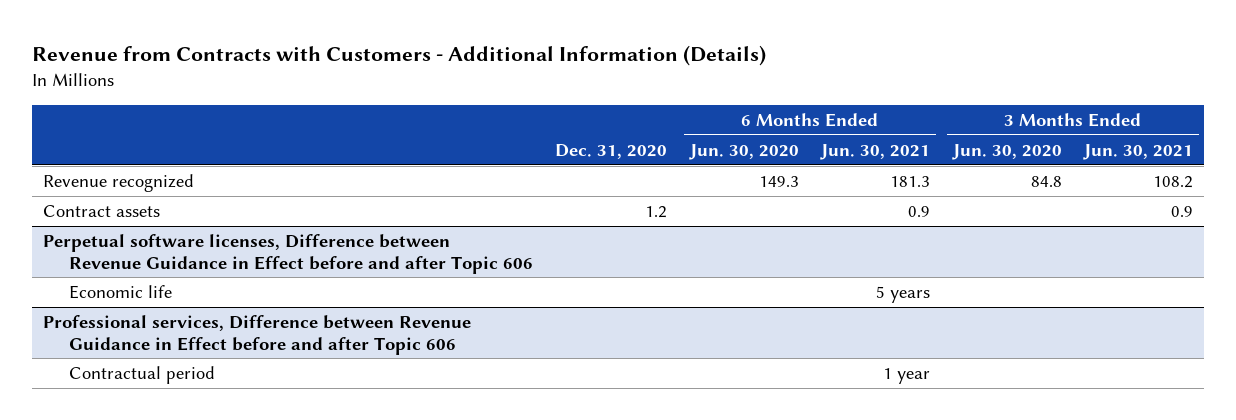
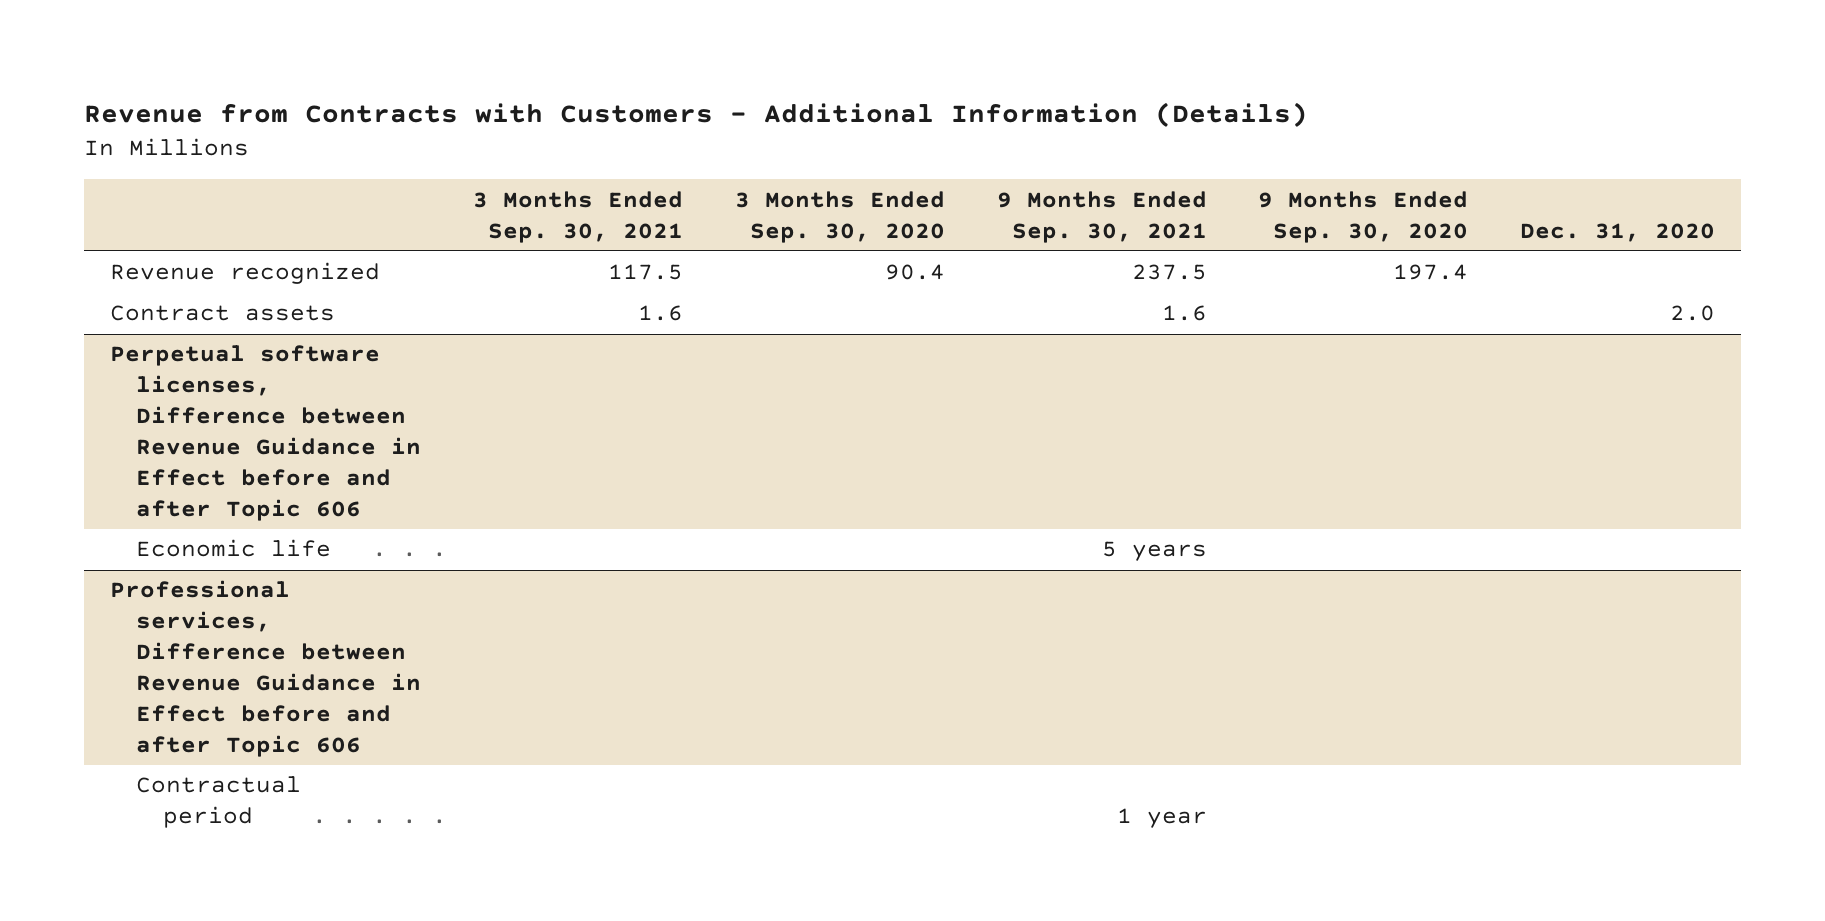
- | Dec. 31, 2020 | 6 Months Ended Jun. 30, 2020 | 6 Months Ended Jun. 30, 2021 | 3 Months Ended Jun. 30, 2020 | 3 Months Ended Jun. 30, 2021
+ | 3 Months Ended Sep. 30, 2021 | 3 Months Ended Sep. 30, 2020 | 9 Months Ended Sep. 30, 2021 | 9 Months Ended Sep. 30, 2020 | Dec. 31, 2020
- Contract assets | 1.2 | | 0.9 | | 0.9
+ Contract assets | 1.6 | | 1.6 | | 2.0

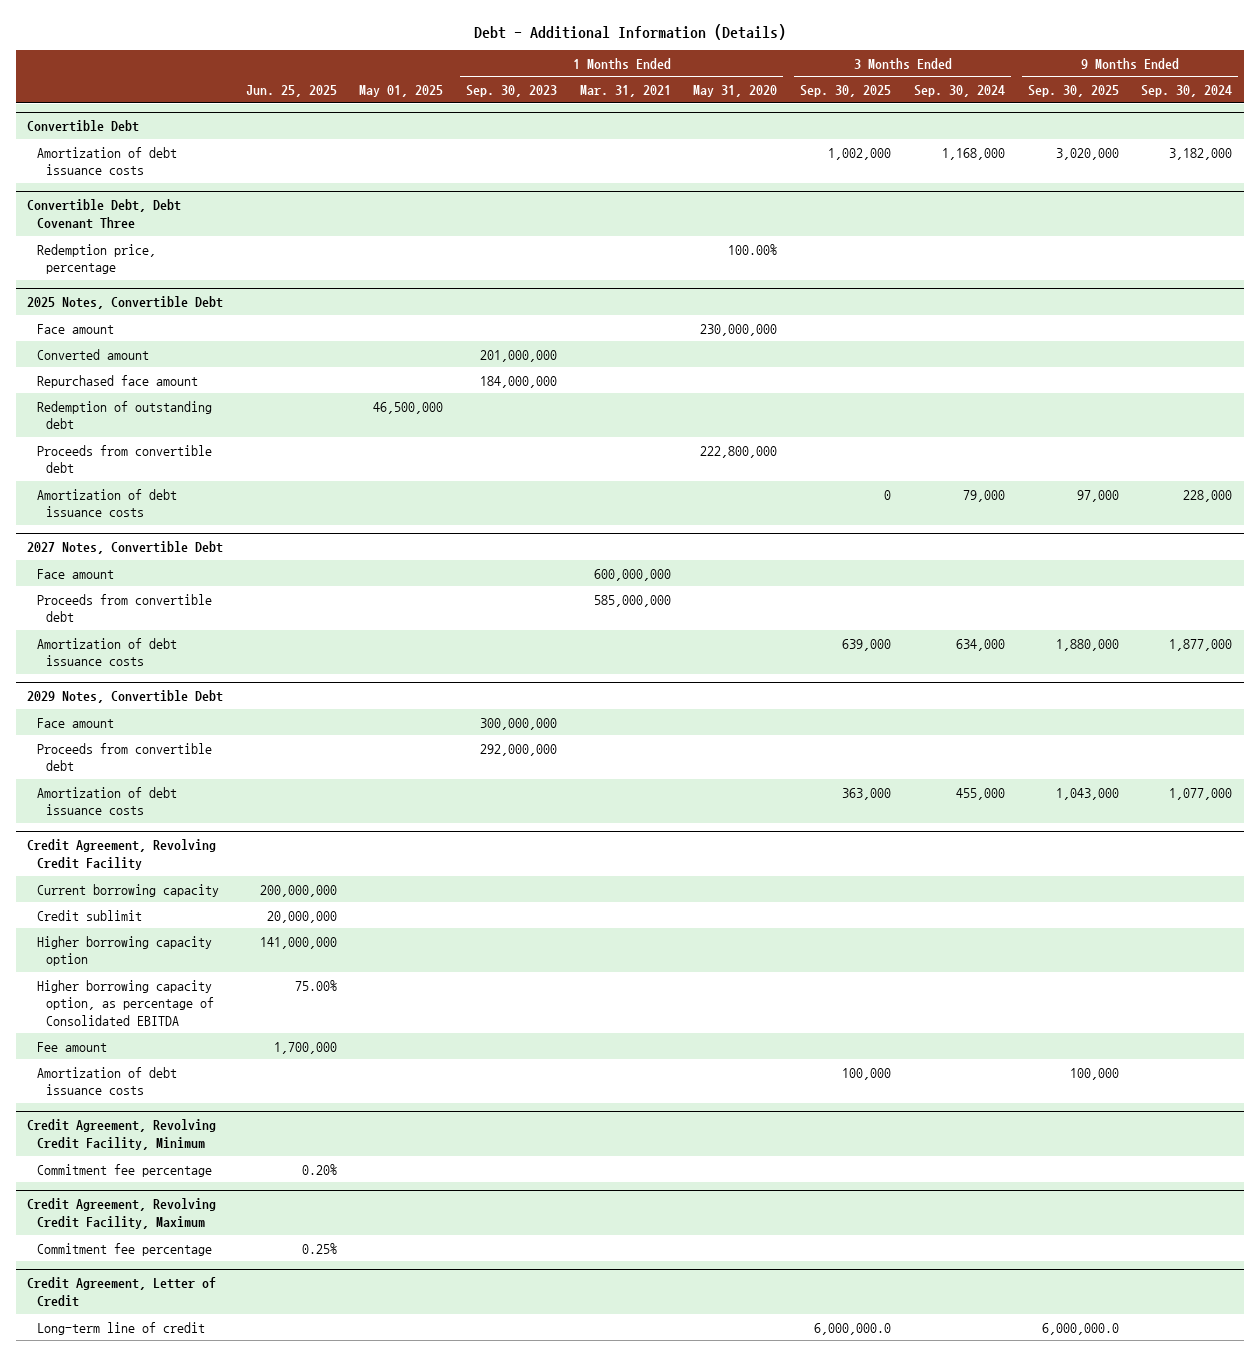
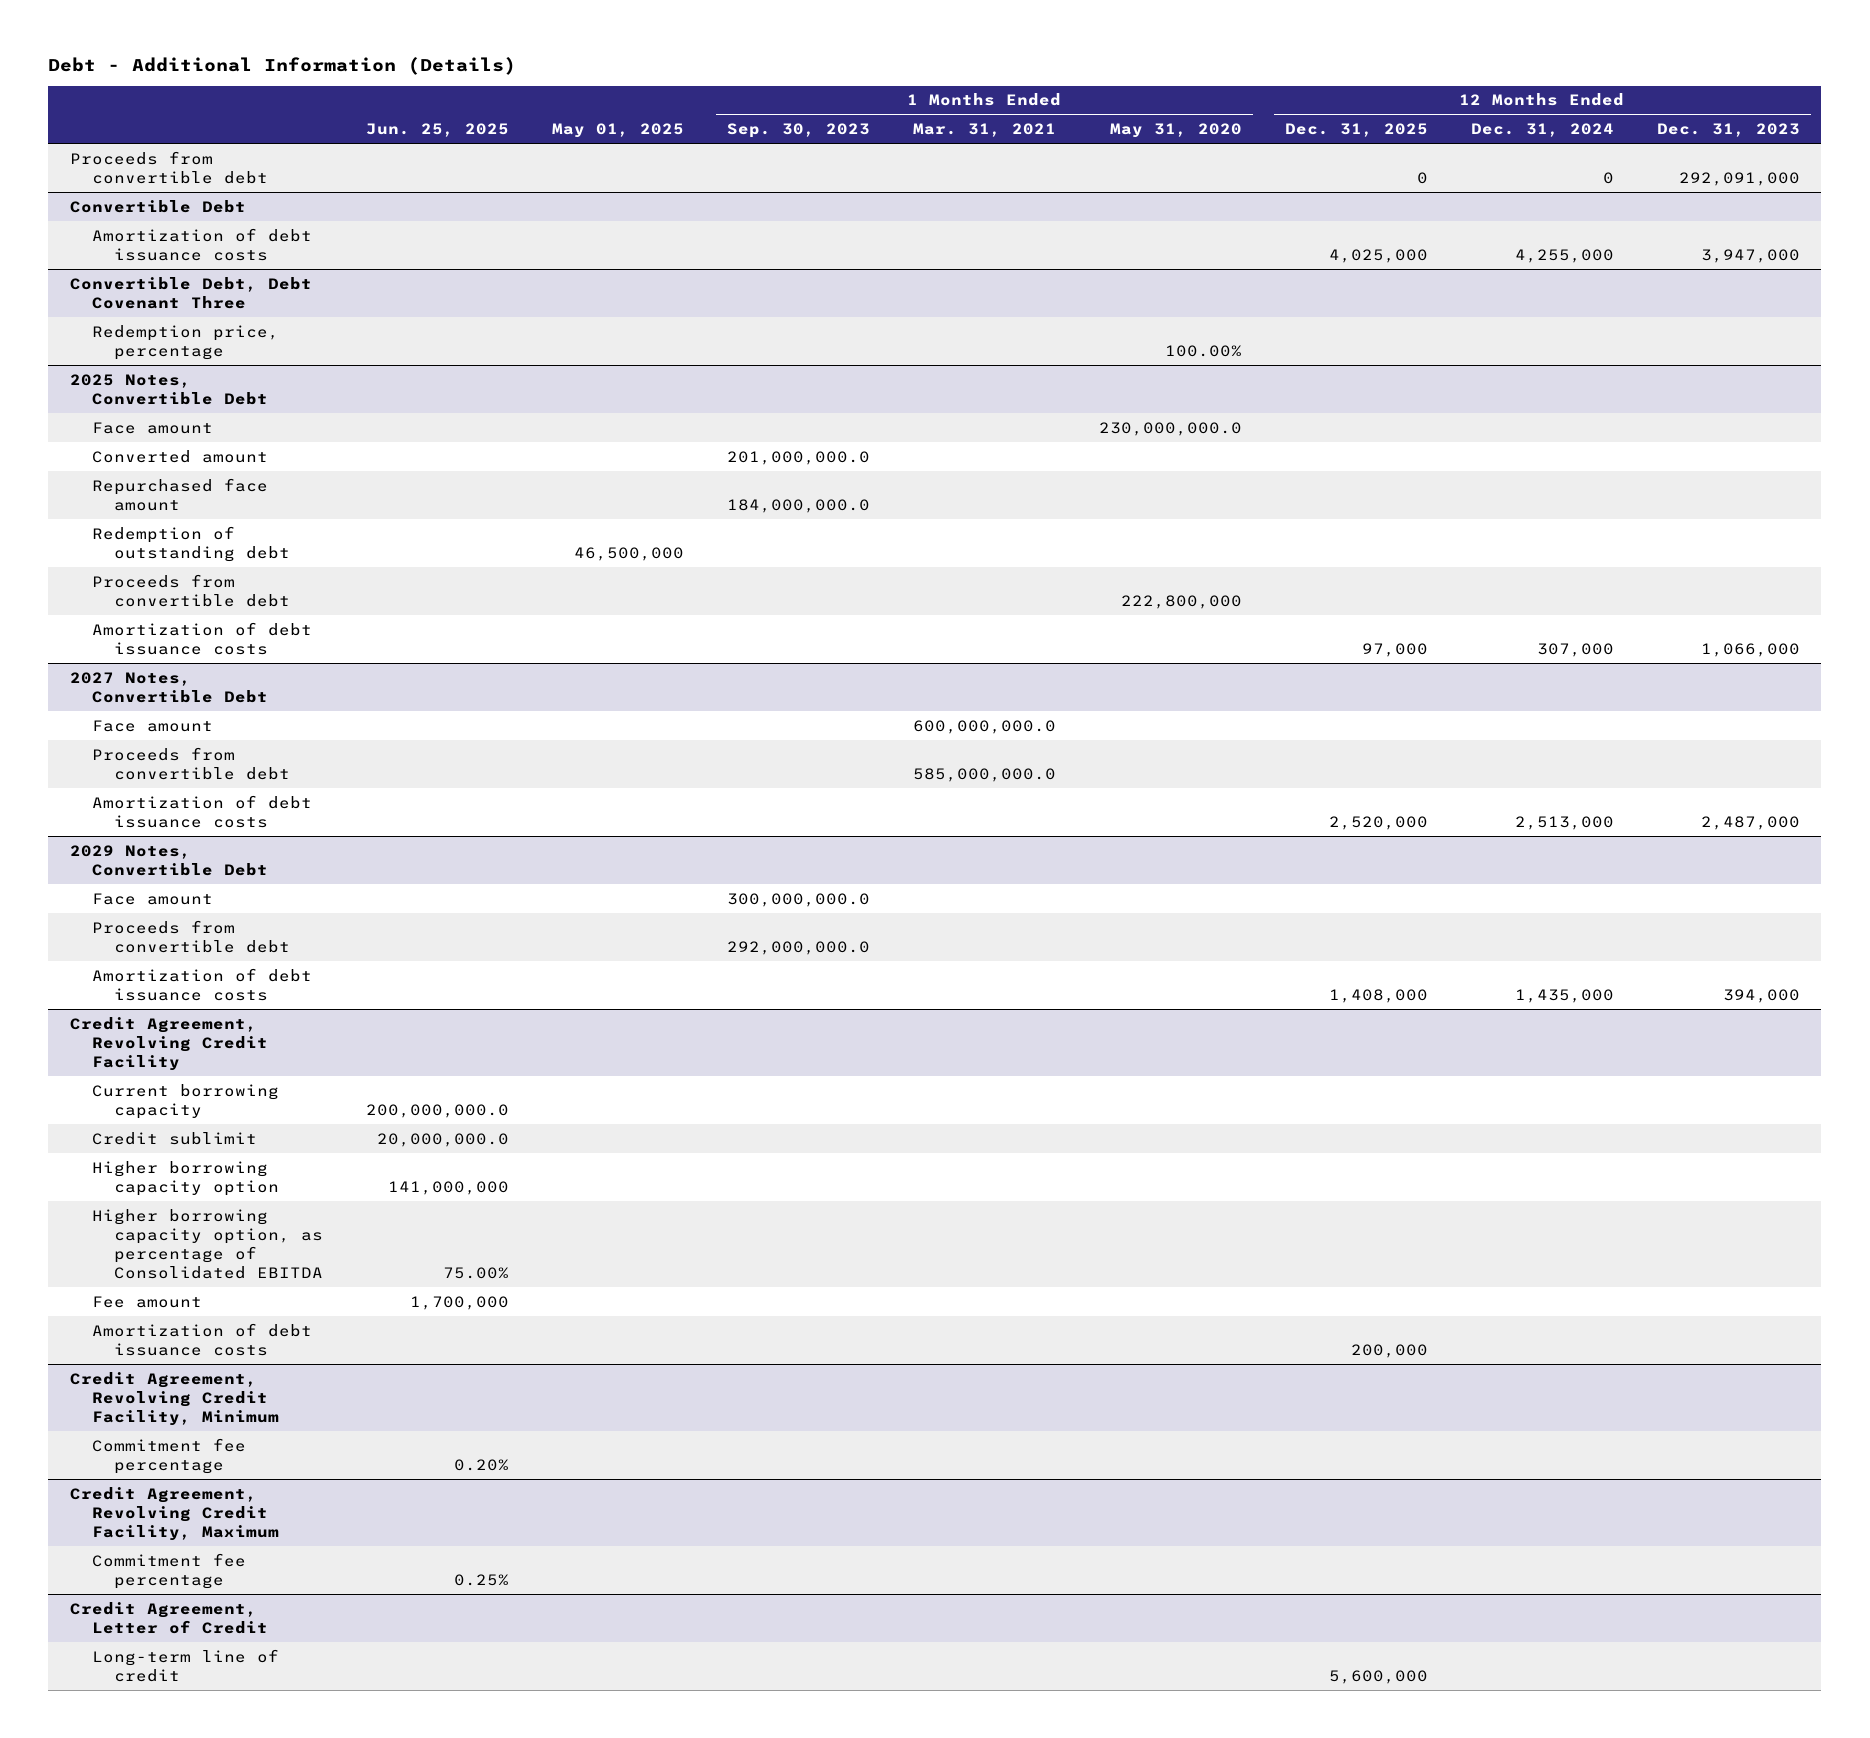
- | Jun. 25, 2025 | May 01, 2025 | 1 Months Ended Sep. 30, 2023 | 1 Months Ended Mar. 31, 2021 | 1 Months Ended May 31, 2020 | 3 Months Ended Sep. 30, 2025 | 3 Months Ended Sep. 30, 2024 | 9 Months Ended Sep. 30, 2025 | 9 Months Ended Sep. 30, 2024
+ | Jun. 25, 2025 | May 01, 2025 | 1 Months Ended Sep. 30, 2023 | 1 Months Ended Mar. 31, 2021 | 1 Months Ended May 31, 2020 | 12 Months Ended Dec. 31, 2025 | 12 Months Ended Dec. 31, 2024 | 12 Months Ended Dec. 31, 2023
+ Proceeds from convertible debt | | | | | | 0 | 0 | 292,091,000
@ 2025 Notes, Convertible Debt
- Face amount | | | | | 230,000,000 | | | |
- Converted amount | | | 201,000,000 | | | | | |
- Repurchased face amount | | | 184,000,000 | | | | | |
+ Face amount | | | | | 230,000,000.0 | | |
+ Converted amount | | | 201,000,000.0 | | | | |
+ Repurchased face amount | | | 184,000,000.0 | | | | |
@ 2027 Notes, Convertible Debt
- Face amount | | | | 600,000,000 | | | | |
- Proceeds from convertible debt | | | | 585,000,000 | | | | |
+ Face amount | | | | 600,000,000.0 | | | |
+ Proceeds from convertible debt | | | | 585,000,000.0 | | | |
@ 2029 Notes, Convertible Debt
- Face amount | | | 300,000,000 | | | | | |
- Proceeds from convertible debt | | | 292,000,000 | | | | | |
+ Face amount | | | 300,000,000.0 | | | | |
+ Proceeds from convertible debt | | | 292,000,000.0 | | | | |
@ Credit Agreement, Revolving Credit Facility
- Current borrowing capacity | 200,000,000 | | | | | | | |
- Credit sublimit | 20,000,000 | | | | | | | |
+ Current borrowing capacity | 200,000,000.0 | | | | | | |
+ Credit sublimit | 20,000,000.0 | | | | | | |

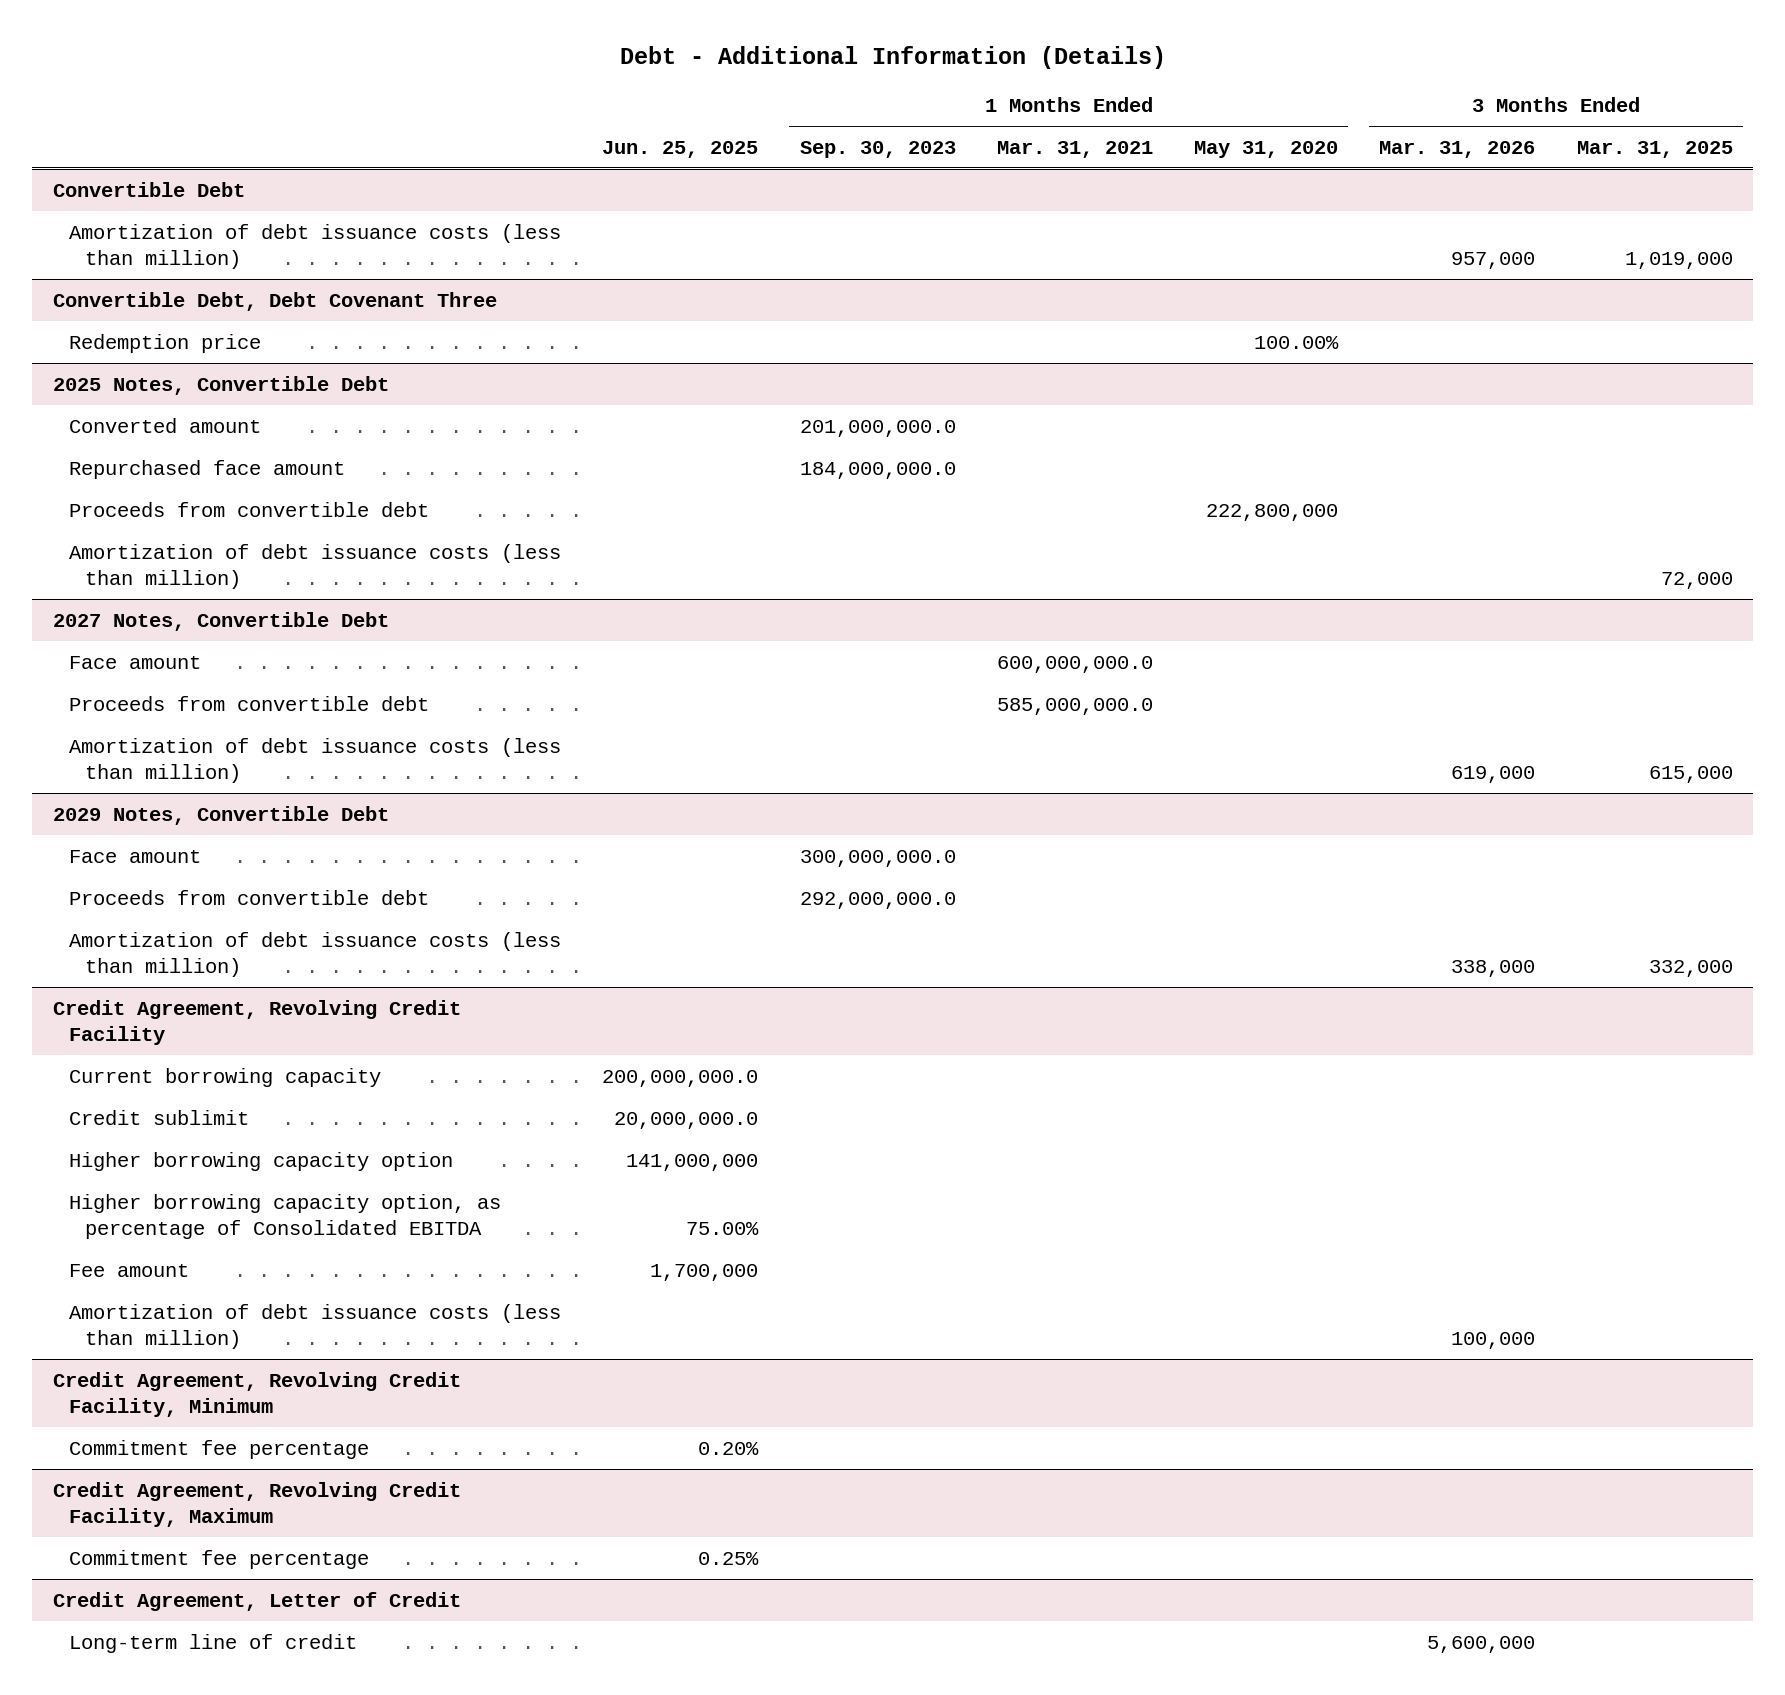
- | Jun. 25, 2025 | May 01, 2025 | 1 Months Ended Sep. 30, 2023 | 1 Months Ended Mar. 31, 2021 | 1 Months Ended May 31, 2020 | 12 Months Ended Dec. 31, 2025 | 12 Months Ended Dec. 31, 2024 | 12 Months Ended Dec. 31, 2023
+ | Jun. 25, 2025 | 1 Months Ended Sep. 30, 2023 | 1 Months Ended Mar. 31, 2021 | 1 Months Ended May 31, 2020 | 3 Months Ended Mar. 31, 2026 | 3 Months Ended Mar. 31, 2025
- Proceeds from convertible debt | | | | | | 0 | 0 | 292,091,000
@ Convertible Debt
- Amortization of debt issuance costs | | | | | | 4,025,000 | 4,255,000 | 3,947,000
+ Amortization of debt issuance costs (less than million) | | | | | 957,000 | 1,019,000
@ Convertible Debt, Debt Covenant Three
- Redemption price, percentage | | | | | 100.00% | | |
+ Redemption price | | | | 100.00% | |
@ 2025 Notes, Convertible Debt
- Face amount | | | | | 230,000,000.0 | | |
- Redemption of outstanding debt | | 46,500,000 | | | | | |
- Amortization of debt issuance costs | | | | | | 97,000 | 307,000 | 1,066,000
+ Amortization of debt issuance costs (less than million) | | | | | | 72,000
@ 2027 Notes, Convertible Debt
- Amortization of debt issuance costs | | | | | | 2,520,000 | 2,513,000 | 2,487,000
+ Amortization of debt issuance costs (less than million) | | | | | 619,000 | 615,000
@ 2029 Notes, Convertible Debt
- Amortization of debt issuance costs | | | | | | 1,408,000 | 1,435,000 | 394,000
+ Amortization of debt issuance costs (less than million) | | | | | 338,000 | 332,000
@ Credit Agreement, Revolving Credit Facility
- Amortization of debt issuance costs | | | | | | 200,000 | |
+ Amortization of debt issuance costs (less than million) | | | | | 100,000 |

